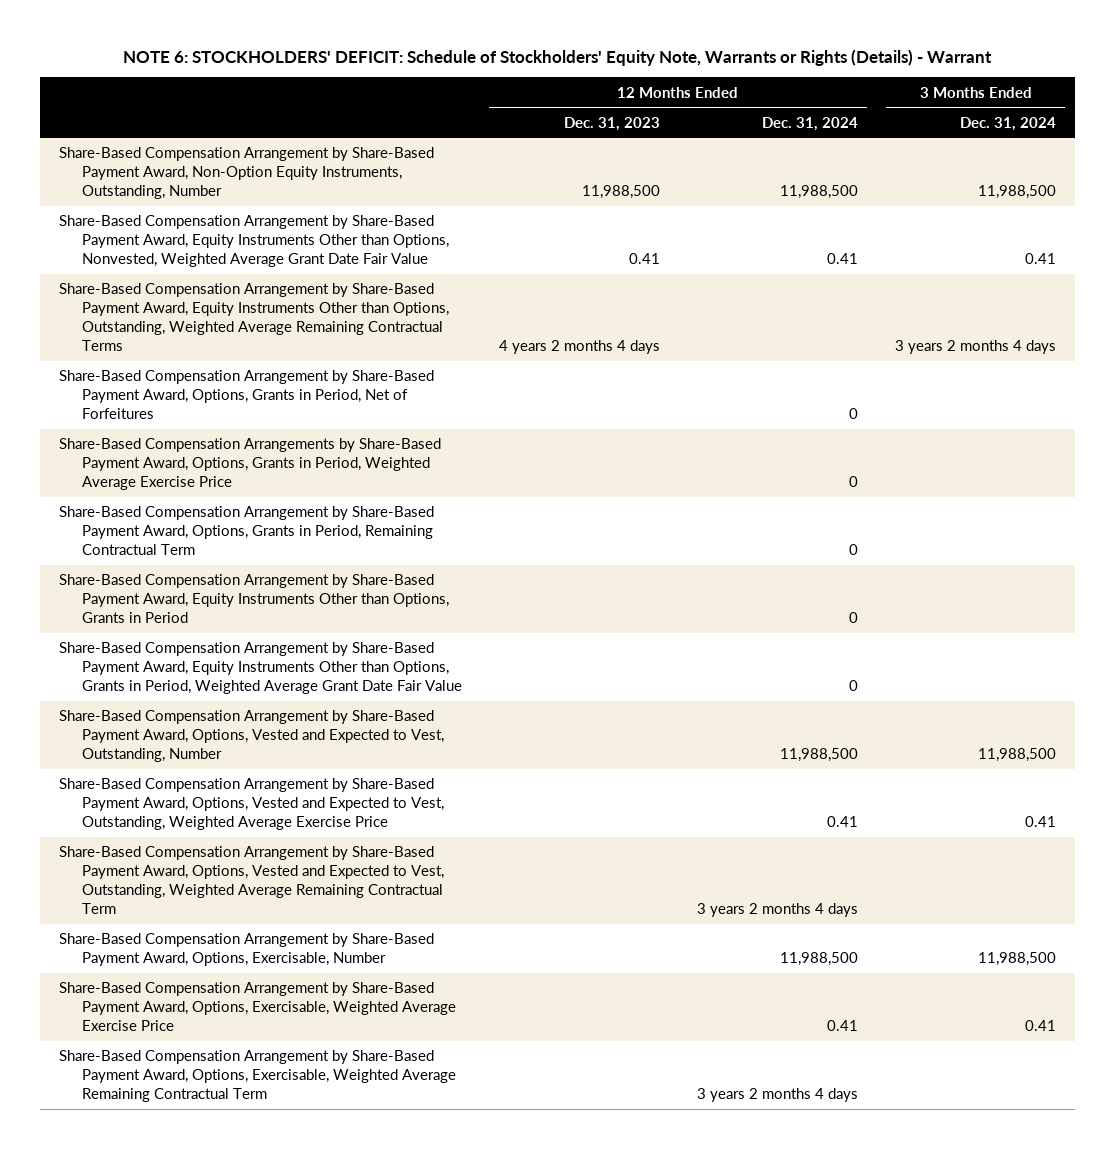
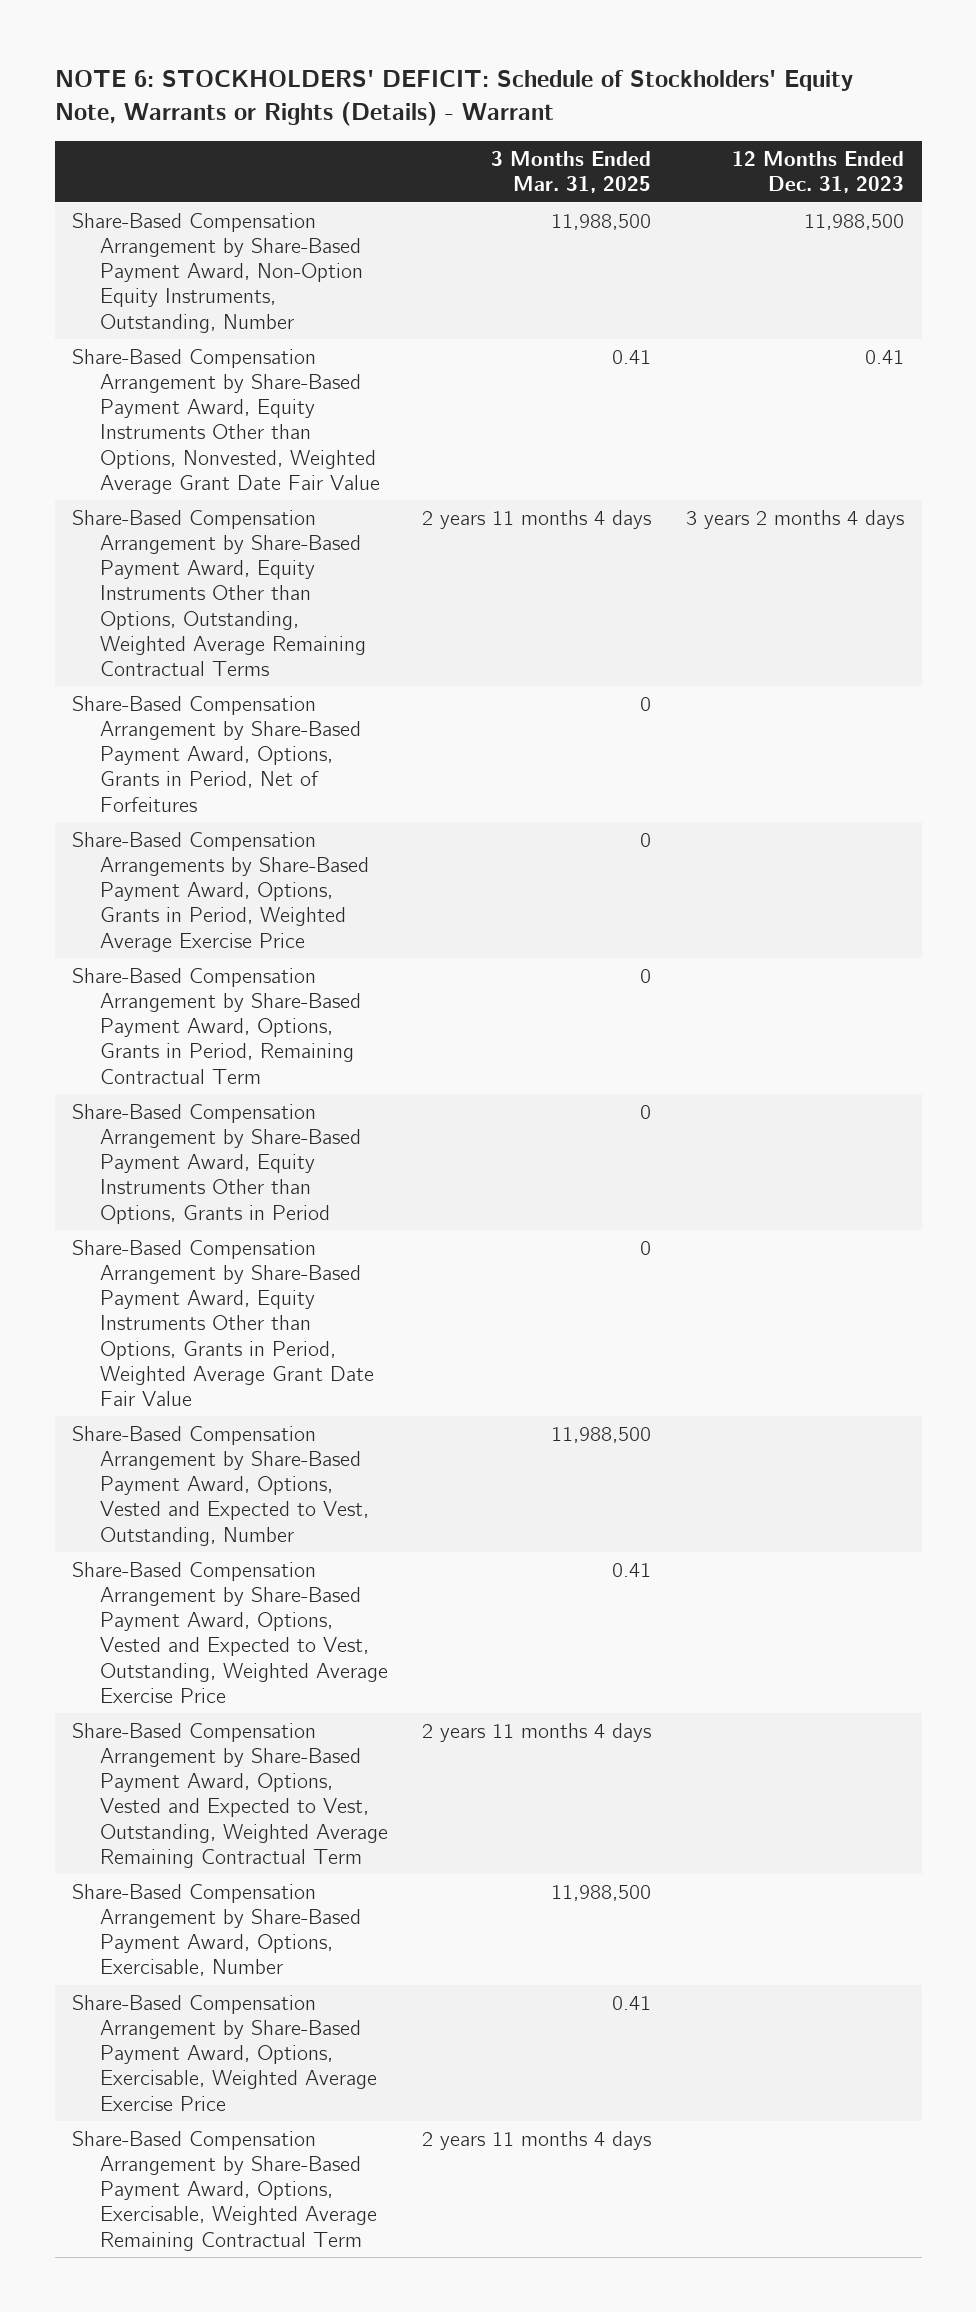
- | 12 Months Ended Dec. 31, 2023 | 12 Months Ended Dec. 31, 2024 | 3 Months Ended Dec. 31, 2024
+ | 3 Months Ended Mar. 31, 2025 | 12 Months Ended Dec. 31, 2023
- Share-Based Compensation Arrangement by Share-Based Payment Award, Equity Instruments Other than Options, Outstanding, Weighted Average Remaining Contractual Terms | 4 years 2 months 4 days | | 3 years 2 months 4 days
+ Share-Based Compensation Arrangement by Share-Based Payment Award, Equity Instruments Other than Options, Outstanding, Weighted Average Remaining Contractual Terms | 2 years 11 months 4 days | 3 years 2 months 4 days

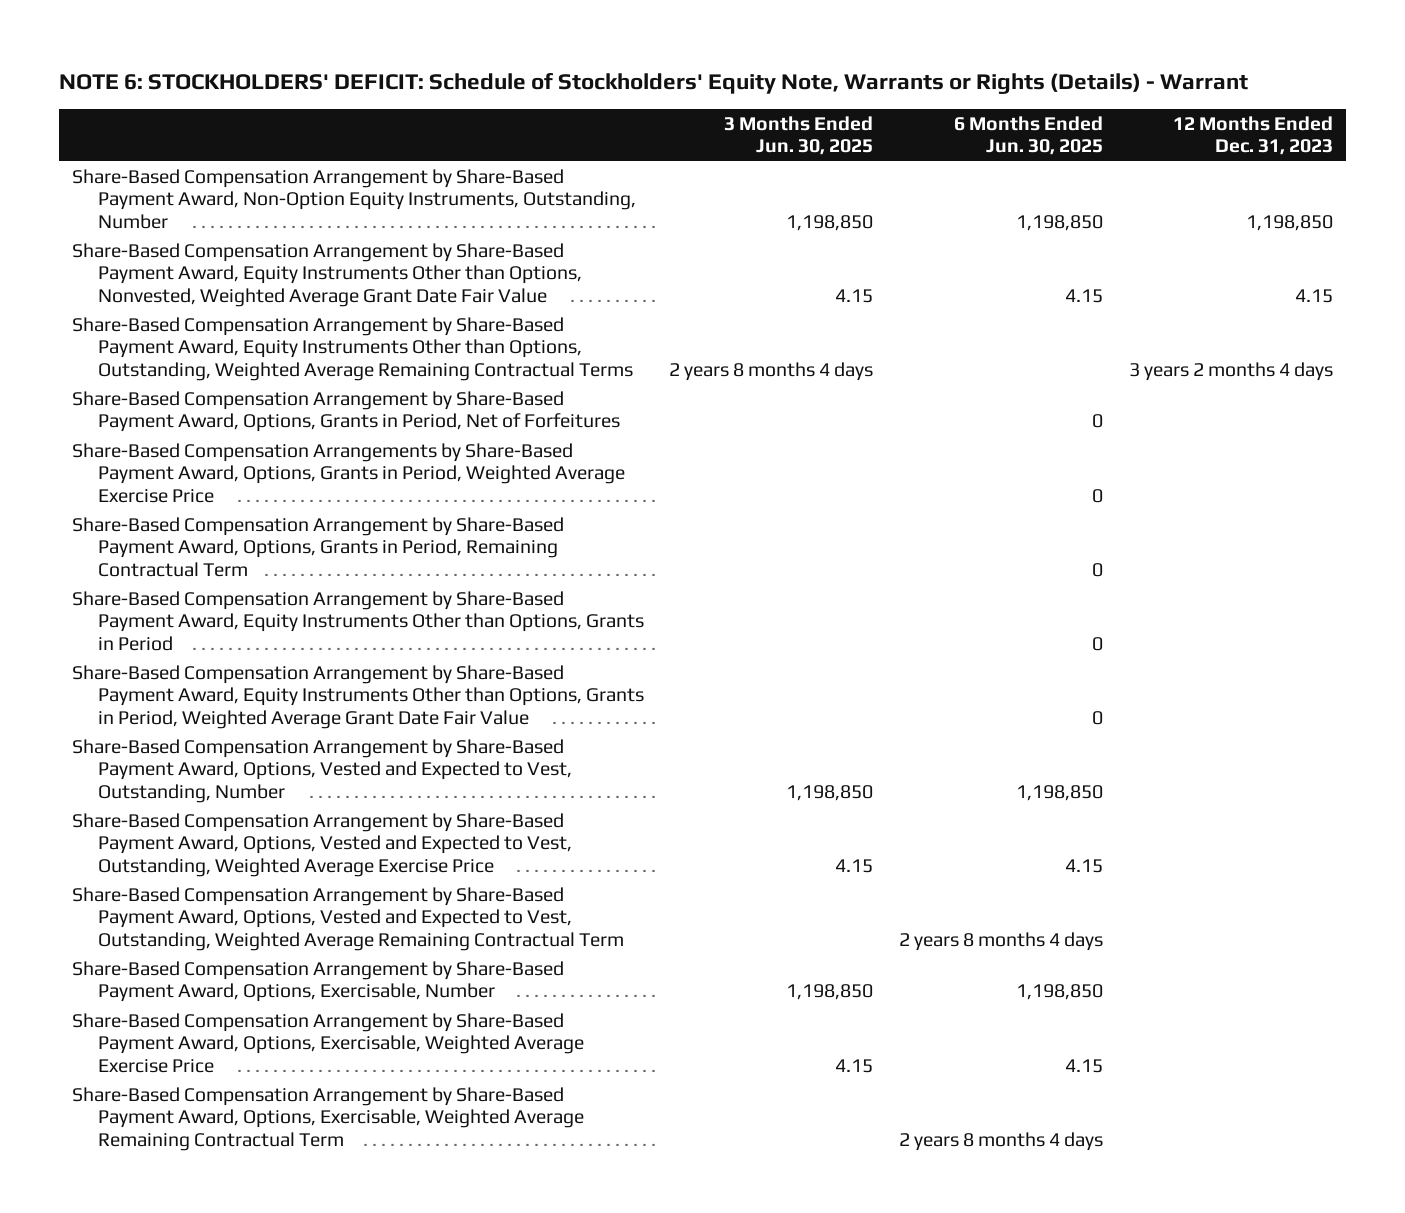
- | 3 Months Ended Mar. 31, 2025 | 12 Months Ended Dec. 31, 2023
+ | 3 Months Ended Jun. 30, 2025 | 6 Months Ended Jun. 30, 2025 | 12 Months Ended Dec. 31, 2023
- Share-Based Compensation Arrangement by Share-Based Payment Award, Non-Option Equity Instruments, Outstanding, Number | 11,988,500 | 11,988,500
- Share-Based Compensation Arrangement by Share-Based Payment Award, Equity Instruments Other than Options, Nonvested, Weighted Average Grant Date Fair Value | 0.41 | 0.41
+ Share-Based Compensation Arrangement by Share-Based Payment Award, Non-Option Equity Instruments, Outstanding, Number | 1,198,850 | 1,198,850 | 1,198,850
+ Share-Based Compensation Arrangement by Share-Based Payment Award, Equity Instruments Other than Options, Nonvested, Weighted Average Grant Date Fair Value | 4.15 | 4.15 | 4.15

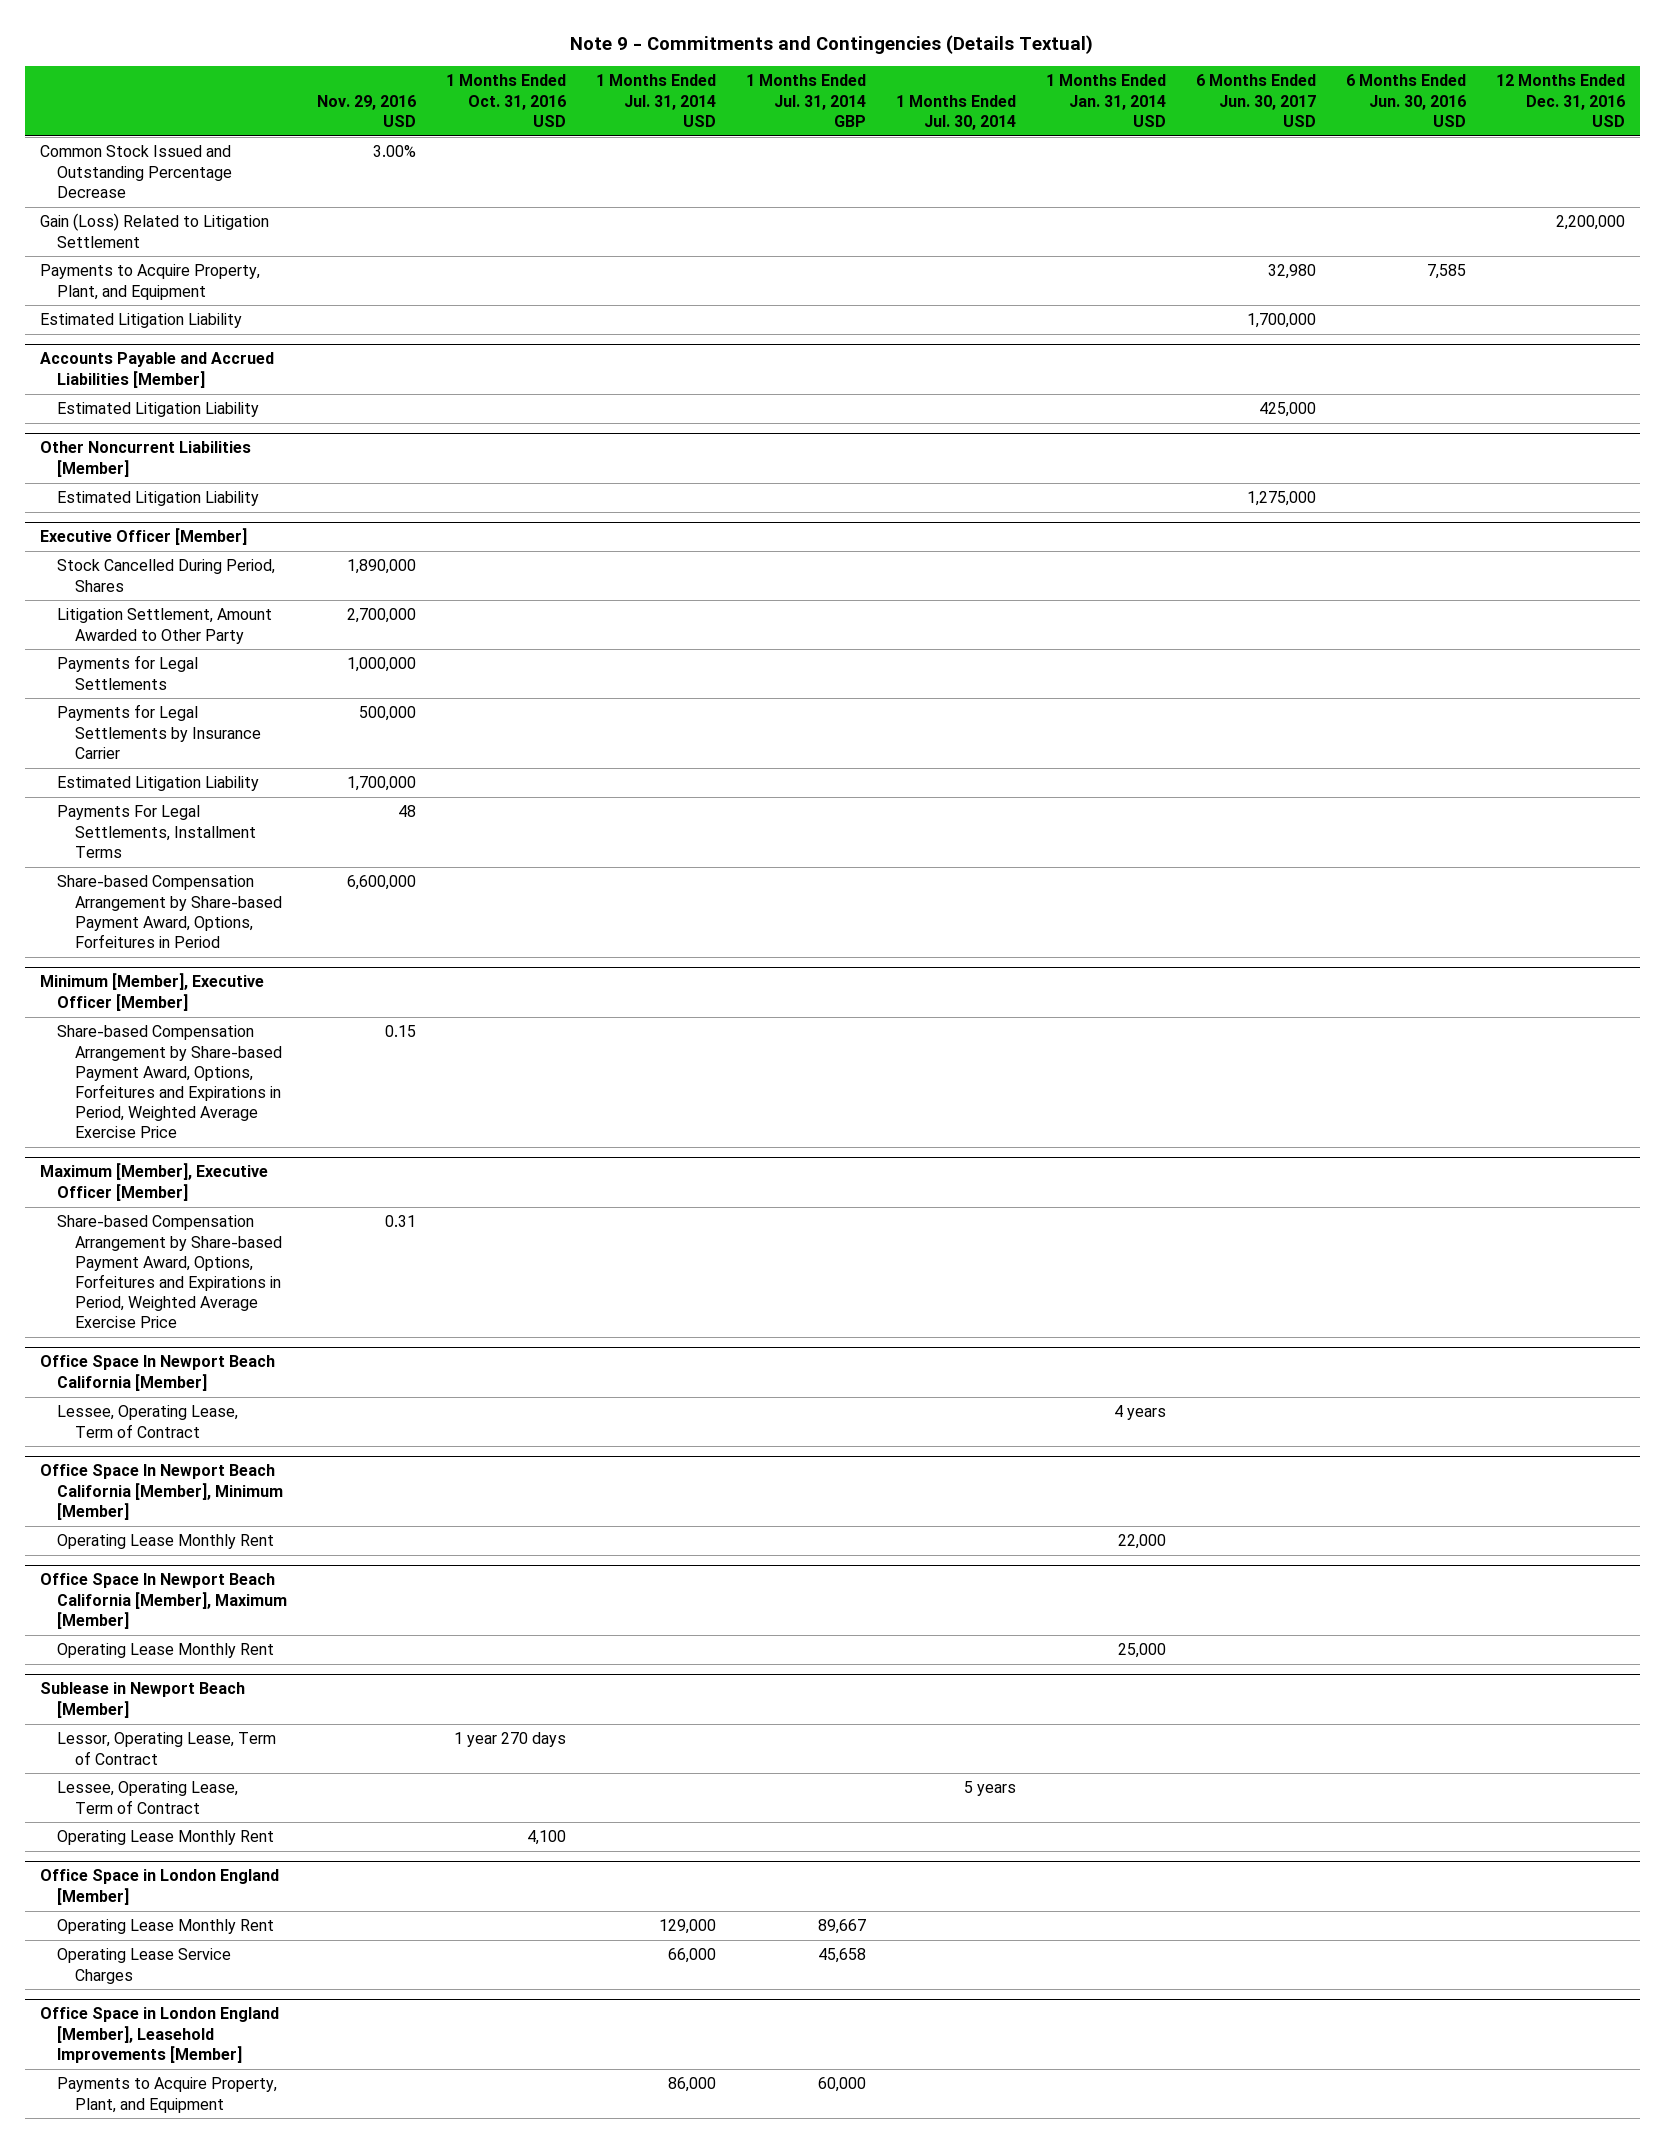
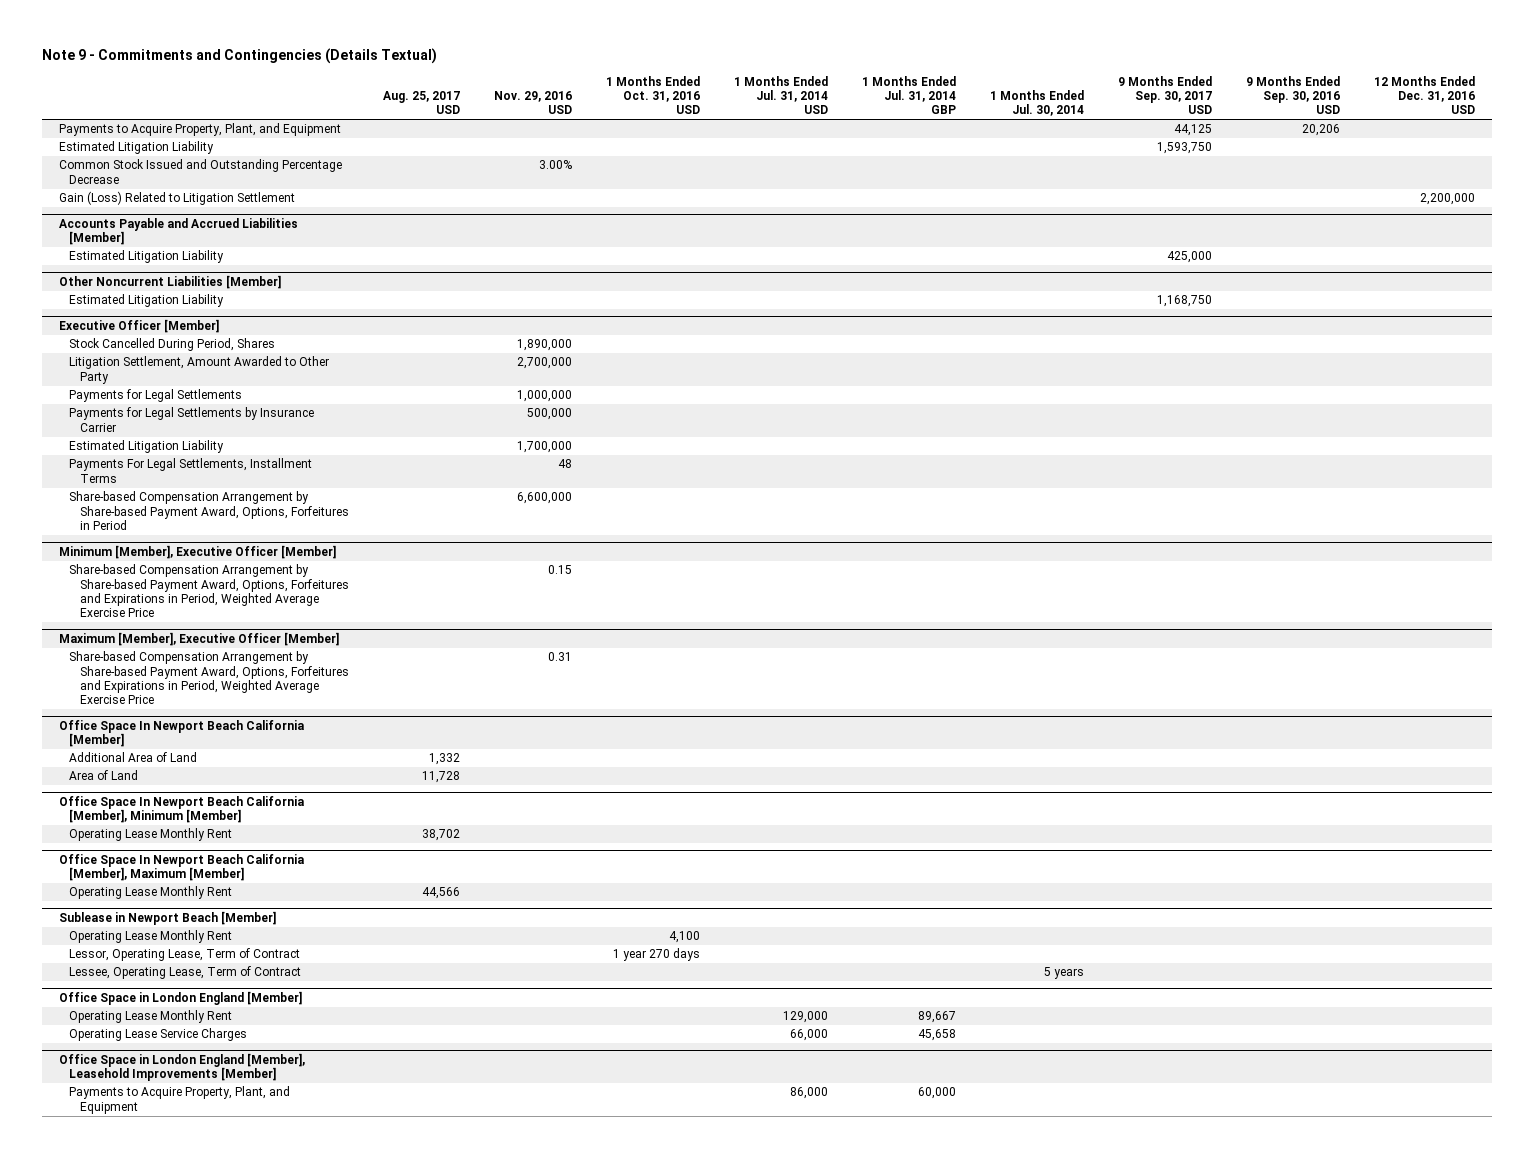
- | Nov. 29, 2016 USD | 1 Months Ended Oct. 31, 2016 USD | 1 Months Ended Jul. 31, 2014 USD | 1 Months Ended Jul. 31, 2014 GBP | 1 Months Ended Jul. 30, 2014 | 1 Months Ended Jan. 31, 2014 USD | 6 Months Ended Jun. 30, 2017 USD | 6 Months Ended Jun. 30, 2016 USD | 12 Months Ended Dec. 31, 2016 USD
+ | Aug. 25, 2017 USD | Nov. 29, 2016 USD | 1 Months Ended Oct. 31, 2016 USD | 1 Months Ended Jul. 31, 2014 USD | 1 Months Ended Jul. 31, 2014 GBP | 1 Months Ended Jul. 30, 2014 | 9 Months Ended Sep. 30, 2017 USD | 9 Months Ended Sep. 30, 2016 USD | 12 Months Ended Dec. 31, 2016 USD
moved down: Common Stock Issued and Outstanding Percentage Decrease | | 3.00% | | | | | | |
moved down: Gain (Loss) Related to Litigation Settlement | | | | | | | | | 2,200,000
@ Office Space In Newport Beach California [Member]
- Lessee, Operating Lease, Term of Contract | | | | | | 4 years | | |
+ Additional Area of Land | 1,332 | | | | | | | |
+ Area of Land | 11,728 | | | | | | | |
@ Sublease in Newport Beach [Member]
moved up: Operating Lease Monthly Rent | | | 4,100 | | | | | |

